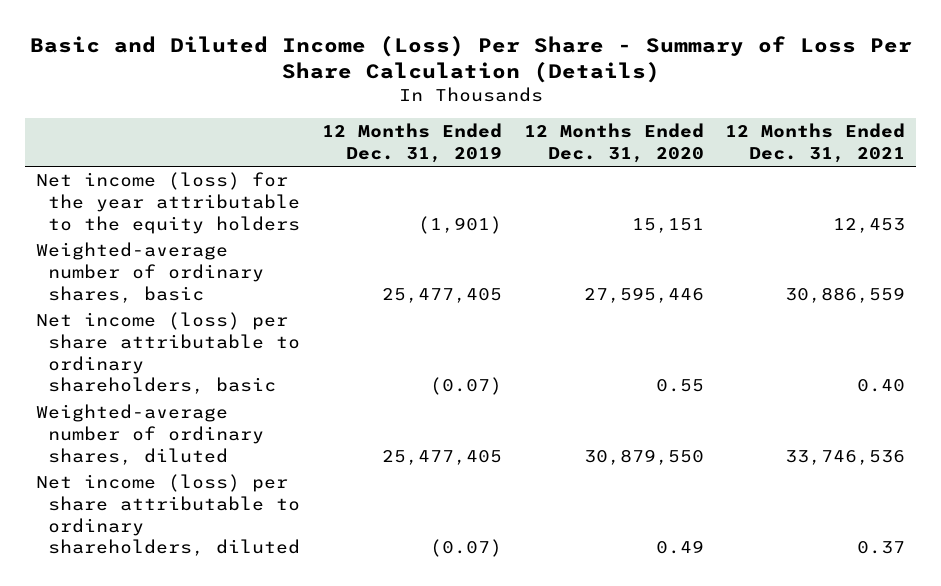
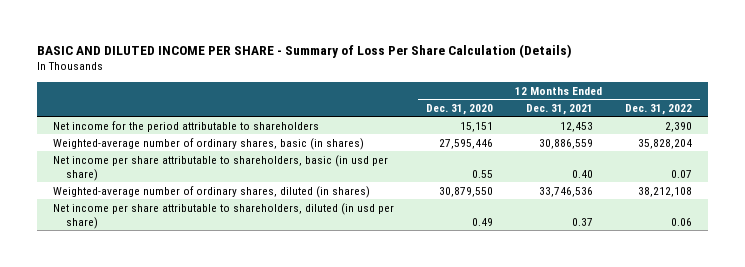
- Basic and Diluted Income (Loss) Per Share - Summary of Loss Per Share Calculation (Details)
+ BASIC AND DILUTED INCOME PER SHARE - Summary of Loss Per Share Calculation (Details)
- | 12 Months Ended Dec. 31, 2019 | 12 Months Ended Dec. 31, 2020 | 12 Months Ended Dec. 31, 2021
+ | 12 Months Ended Dec. 31, 2020 | 12 Months Ended Dec. 31, 2021 | 12 Months Ended Dec. 31, 2022
- Net income (loss) for the year attributable to the equity holders | (1,901) | 15,151 | 12,453
- Weighted-average number of ordinary shares, basic | 25,477,405 | 27,595,446 | 30,886,559
- Net income (loss) per share attributable to ordinary shareholders, basic | (0.07) | 0.55 | 0.40
- Weighted-average number of ordinary shares, diluted | 25,477,405 | 30,879,550 | 33,746,536
- Net income (loss) per share attributable to ordinary shareholders, diluted | (0.07) | 0.49 | 0.37
+ Net income for the period attributable to shareholders | 15,151 | 12,453 | 2,390
+ Weighted-average number of ordinary shares, basic (in shares) | 27,595,446 | 30,886,559 | 35,828,204
+ Net income per share attributable to shareholders, basic (in usd per share) | 0.55 | 0.40 | 0.07
+ Weighted-average number of ordinary shares, diluted (in shares) | 30,879,550 | 33,746,536 | 38,212,108
+ Net income per share attributable to shareholders, diluted (in usd per share) | 0.49 | 0.37 | 0.06

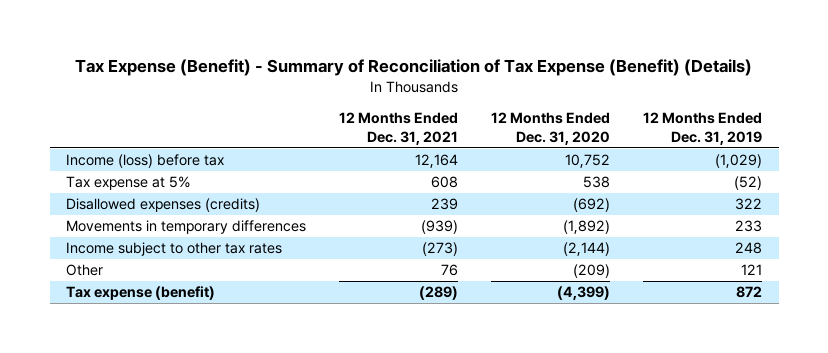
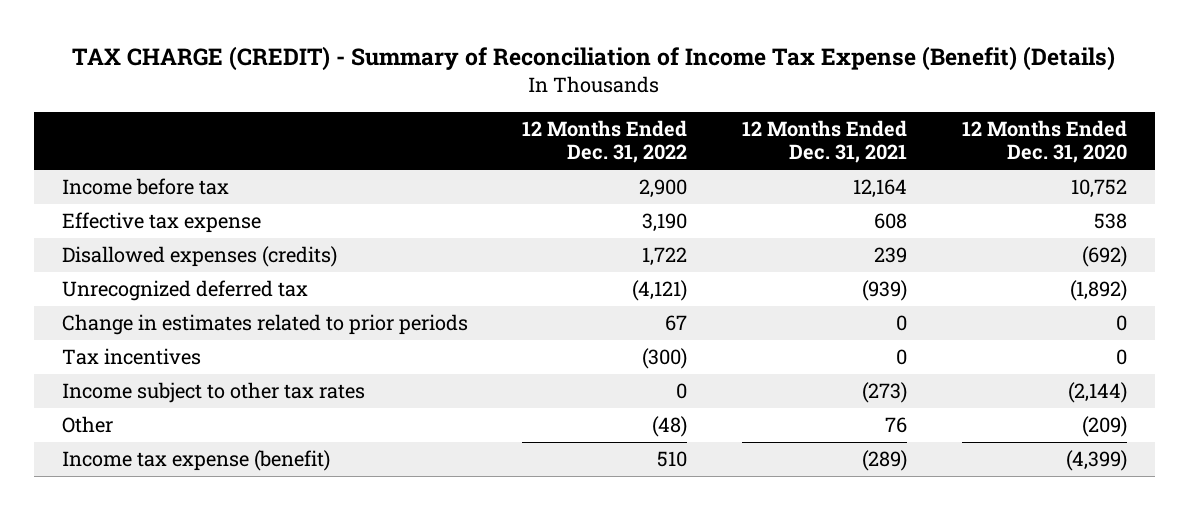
- Tax Expense (Benefit) - Summary of Reconciliation of Tax Expense (Benefit) (Details)
+ TAX CHARGE (CREDIT) - Summary of Reconciliation of Income Tax Expense (Benefit) (Details)
- | 12 Months Ended Dec. 31, 2021 | 12 Months Ended Dec. 31, 2020 | 12 Months Ended Dec. 31, 2019
+ | 12 Months Ended Dec. 31, 2022 | 12 Months Ended Dec. 31, 2021 | 12 Months Ended Dec. 31, 2020
- Income (loss) before tax | 12,164 | 10,752 | (1,029)
- Tax expense at 5% | 608 | 538 | (52)
+ Income before tax | 2,900 | 12,164 | 10,752
+ Effective tax expense | 3,190 | 608 | 538
- Movements in temporary differences | (939) | (1,892) | 233
+ Unrecognized deferred tax | (4,121) | (939) | (1,892)
+ Change in estimates related to prior periods | 67 | 0 | 0
+ Tax incentives | (300) | 0 | 0
- Tax expense (benefit) | (289) | (4,399) | 872
+ Income tax expense (benefit) | 510 | (289) | (4,399)

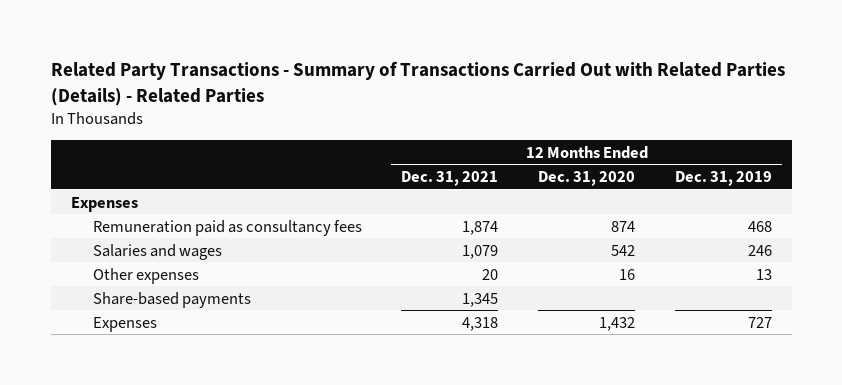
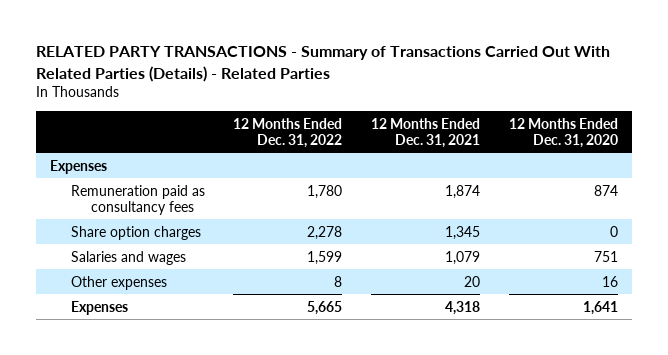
- Related Party Transactions - Summary of Transactions Carried Out with Related Parties (Details) - Related Parties
+ RELATED PARTY TRANSACTIONS - Summary of Transactions Carried Out With Related Parties (Details) - Related Parties
- | 12 Months Ended Dec. 31, 2021 | 12 Months Ended Dec. 31, 2020 | 12 Months Ended Dec. 31, 2019
+ | 12 Months Ended Dec. 31, 2022 | 12 Months Ended Dec. 31, 2021 | 12 Months Ended Dec. 31, 2020
- Salaries and wages | 1,079 | 542 | 246
+ Share option charges | 2,278 | 1,345 | 0
+ Salaries and wages | 1,599 | 1,079 | 751
- Share-based payments | 1,345 | |
- Expenses | 4,318 | 1,432 | 727
+ Expenses | 5,665 | 4,318 | 1,641

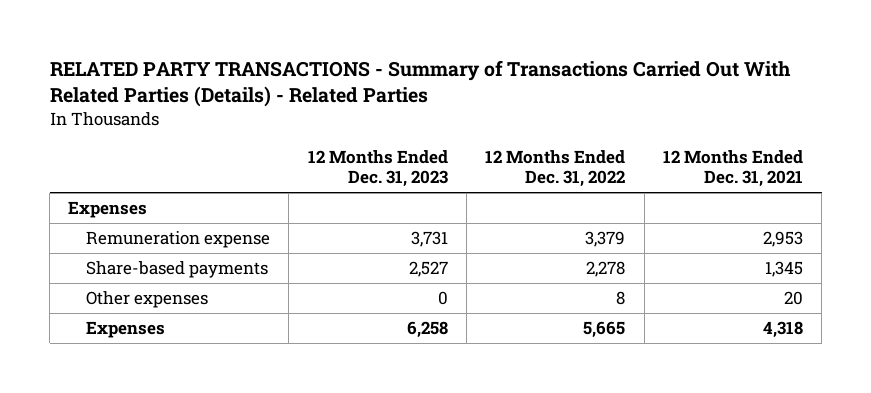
- | 12 Months Ended Dec. 31, 2022 | 12 Months Ended Dec. 31, 2021 | 12 Months Ended Dec. 31, 2020
+ | 12 Months Ended Dec. 31, 2023 | 12 Months Ended Dec. 31, 2022 | 12 Months Ended Dec. 31, 2021
- Remuneration paid as consultancy fees | 1,780 | 1,874 | 874
- Share option charges | 2,278 | 1,345 | 0
- Salaries and wages | 1,599 | 1,079 | 751
+ Remuneration expense | 3,731 | 3,379 | 2,953
+ Share-based payments | 2,527 | 2,278 | 1,345

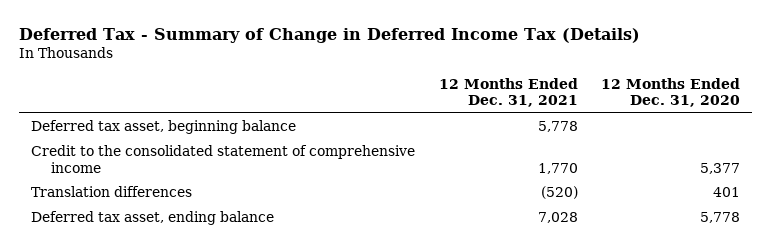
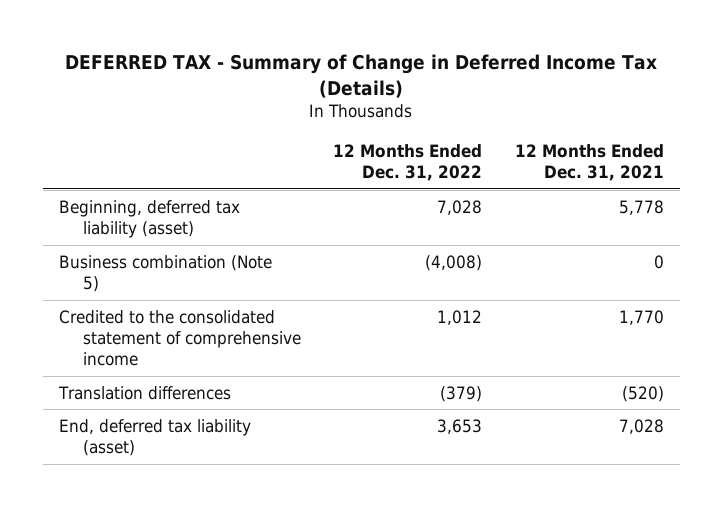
- Deferred Tax - Summary of Change in Deferred Income Tax (Details)
+ DEFERRED TAX - Summary of Change in Deferred Income Tax (Details)
- | 12 Months Ended Dec. 31, 2021 | 12 Months Ended Dec. 31, 2020
+ | 12 Months Ended Dec. 31, 2022 | 12 Months Ended Dec. 31, 2021
- Deferred tax asset, beginning balance | 5,778 |
- Credit to the consolidated statement of comprehensive income | 1,770 | 5,377
+ Beginning, deferred tax liability (asset) | 7,028 | 5,778
+ Business combination (Note 5) | (4,008) | 0
+ Credited to the consolidated statement of comprehensive income | 1,012 | 1,770
- Deferred tax asset, ending balance | 7,028 | 5,778
+ End, deferred tax liability (asset) | 3,653 | 7,028

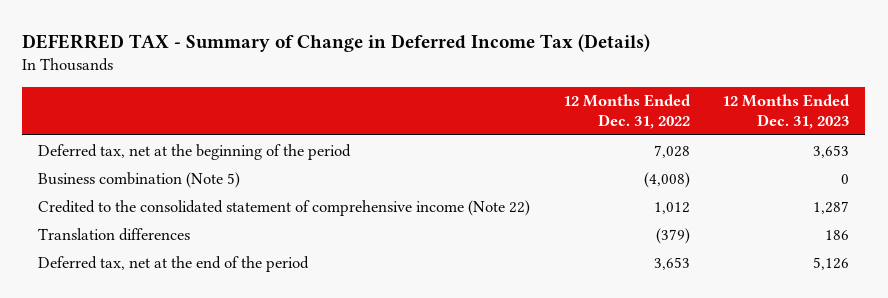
- | 12 Months Ended Dec. 31, 2022 | 12 Months Ended Dec. 31, 2021
+ | 12 Months Ended Dec. 31, 2022 | 12 Months Ended Dec. 31, 2023
- Beginning, deferred tax liability (asset) | 7,028 | 5,778
+ Deferred tax, net at the beginning of the period | 7,028 | 3,653
- Credited to the consolidated statement of comprehensive income | 1,012 | 1,770
+ Credited to the consolidated statement of comprehensive income (Note 22) | 1,012 | 1,287
- End, deferred tax liability (asset) | 3,653 | 7,028
+ Deferred tax, net at the end of the period | 3,653 | 5,126

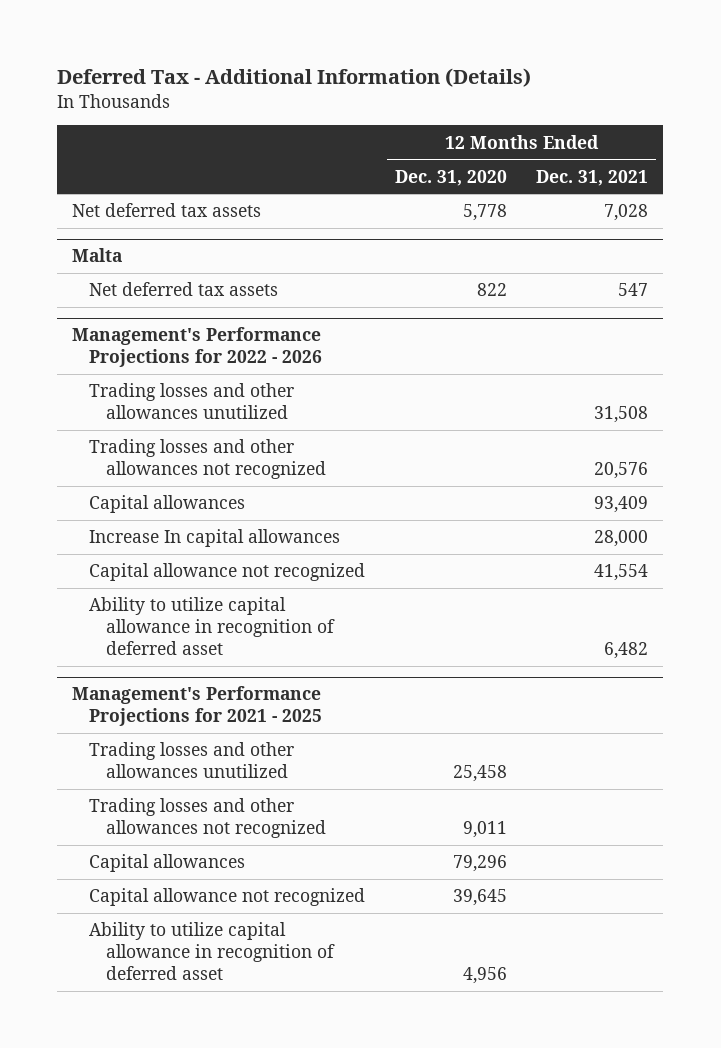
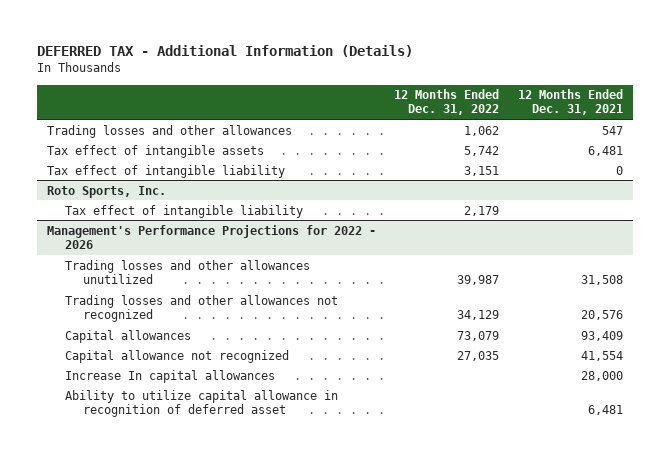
- Deferred Tax - Additional Information (Details)
+ DEFERRED TAX - Additional Information (Details)
- | 12 Months Ended Dec. 31, 2020 | 12 Months Ended Dec. 31, 2021
+ | 12 Months Ended Dec. 31, 2022 | 12 Months Ended Dec. 31, 2021
- Net deferred tax assets | 5,778 | 7,028
- Malta
- Net deferred tax assets | 822 | 547
+ Trading losses and other allowances | 1,062 | 547
+ Tax effect of intangible assets | 5,742 | 6,481
+ Tax effect of intangible liability | 3,151 | 0
+ Roto Sports, Inc.
+ Tax effect of intangible liability | 2,179 |
@ Management's Performance Projections for 2022 - 2026
- Ability to utilize capital allowance in recognition of deferred asset | | 6,482
- Management's Performance Projections for 2021 - 2025
- Trading losses and other allowances unutilized | 25,458 |
- Trading losses and other allowances not recognized | 9,011 |
- Capital allowances | 79,296 |
- Capital allowance not recognized | 39,645 |
- Ability to utilize capital allowance in recognition of deferred asset | 4,956 |
@ Management's Performance Projections for 2022 - 2026
moved down: Increase In capital allowances | | 28,000
+ Ability to utilize capital allowance in recognition of deferred asset | | 6,481

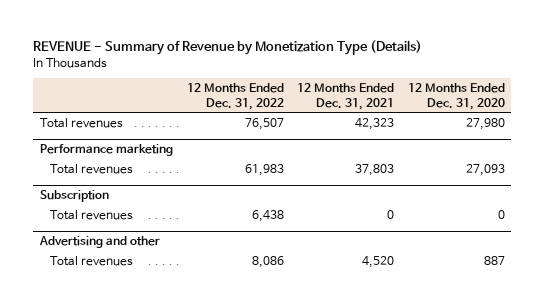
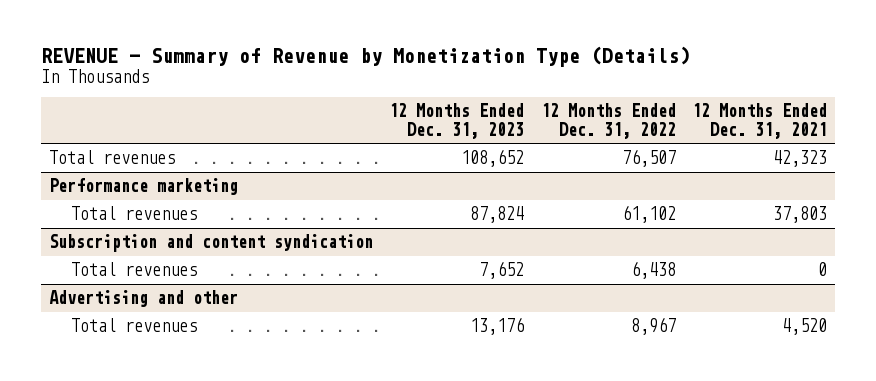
- | 12 Months Ended Dec. 31, 2022 | 12 Months Ended Dec. 31, 2021 | 12 Months Ended Dec. 31, 2020
+ | 12 Months Ended Dec. 31, 2023 | 12 Months Ended Dec. 31, 2022 | 12 Months Ended Dec. 31, 2021
@ Performance marketing
- Total revenues | 61,983 | 37,803 | 27,093
- Subscription
@ Performance marketing
+ Total revenues | 87,824 | 61,102 | 37,803
+ Subscription and content syndication
@ Advertising and other
- Total revenues | 8,086 | 4,520 | 887
+ Total revenues | 13,176 | 8,967 | 4,520

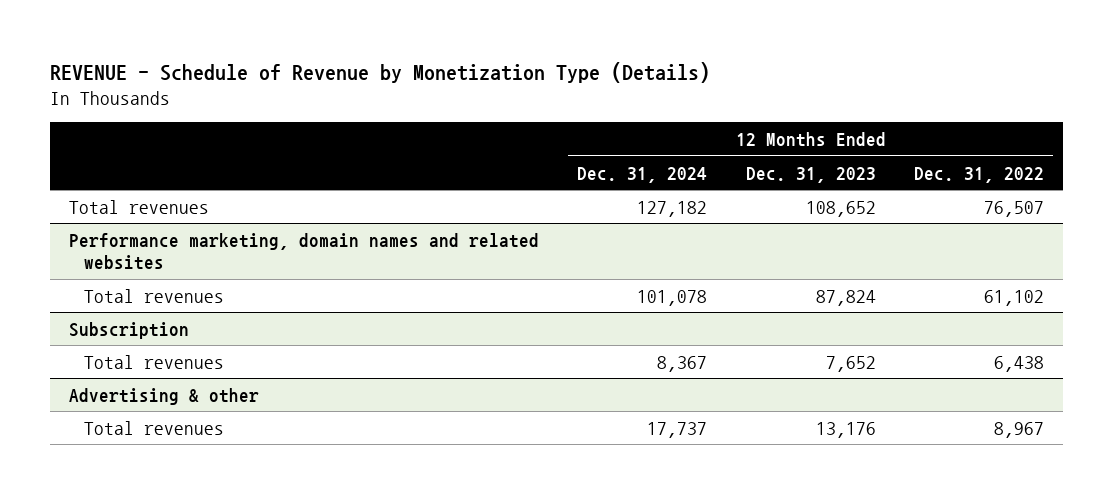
- REVENUE - Summary of Revenue by Monetization Type (Details)
+ REVENUE - Schedule of Revenue by Monetization Type (Details)
- | 12 Months Ended Dec. 31, 2023 | 12 Months Ended Dec. 31, 2022 | 12 Months Ended Dec. 31, 2021
+ | 12 Months Ended Dec. 31, 2024 | 12 Months Ended Dec. 31, 2023 | 12 Months Ended Dec. 31, 2022
- Performance marketing
+ Performance marketing, domain names and related websites
- Subscription and content syndication
+ Subscription
- Advertising and other
+ Advertising & other

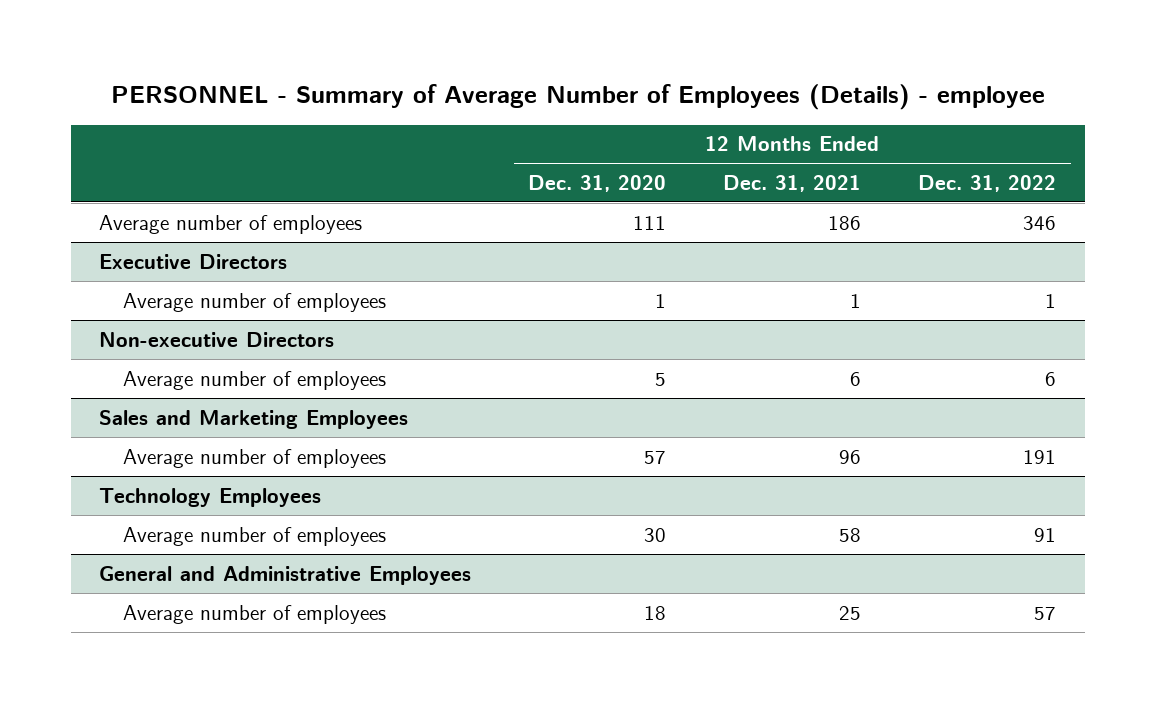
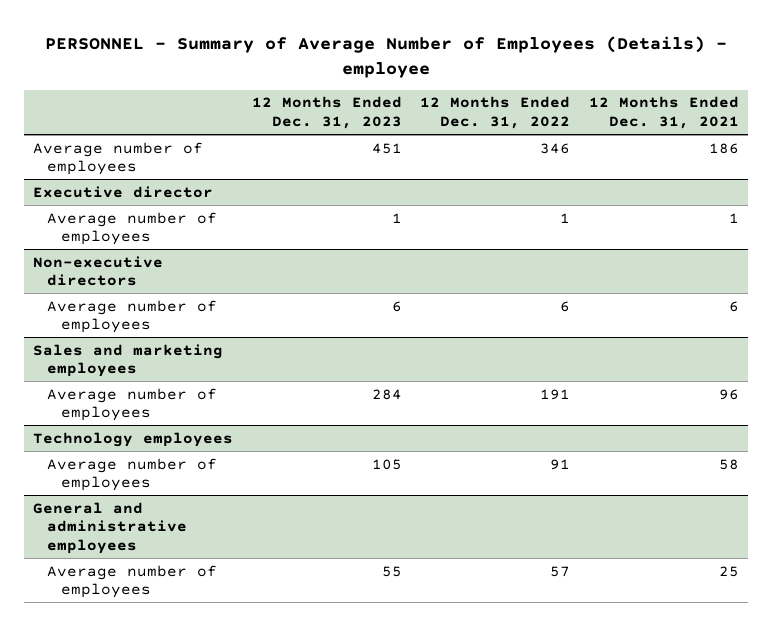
- | 12 Months Ended Dec. 31, 2020 | 12 Months Ended Dec. 31, 2021 | 12 Months Ended Dec. 31, 2022
+ | 12 Months Ended Dec. 31, 2023 | 12 Months Ended Dec. 31, 2022 | 12 Months Ended Dec. 31, 2021
- Executive Directors
+ Executive director
- Non-executive Directors
+ Non-executive directors
- Sales and Marketing Employees
+ Sales and marketing employees
- Technology Employees
+ Technology employees
- General and Administrative Employees
+ General and administrative employees

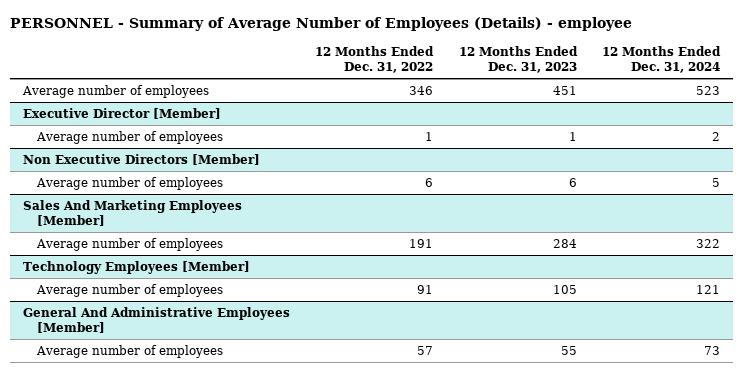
- | 12 Months Ended Dec. 31, 2023 | 12 Months Ended Dec. 31, 2022 | 12 Months Ended Dec. 31, 2021
+ | 12 Months Ended Dec. 31, 2022 | 12 Months Ended Dec. 31, 2023 | 12 Months Ended Dec. 31, 2024
- Executive director
+ Executive Director [Member]
- Non-executive directors
+ Non Executive Directors [Member]
- Sales and marketing employees
+ Sales And Marketing Employees [Member]
- Technology employees
+ Technology Employees [Member]
- General and administrative employees
+ General And Administrative Employees [Member]

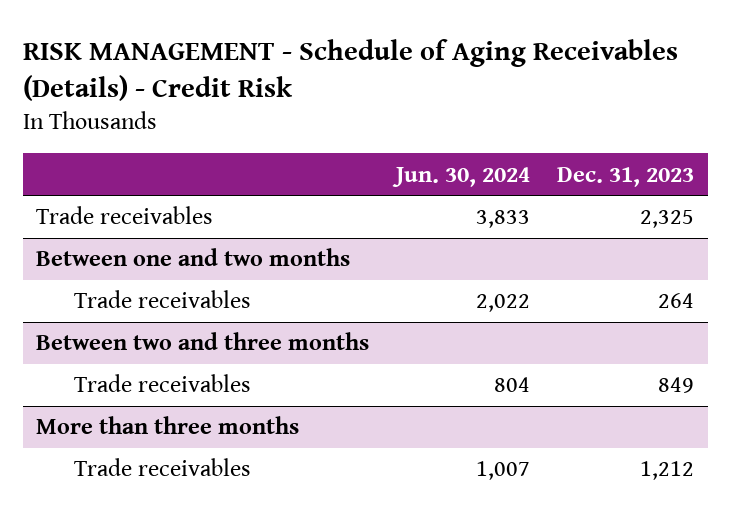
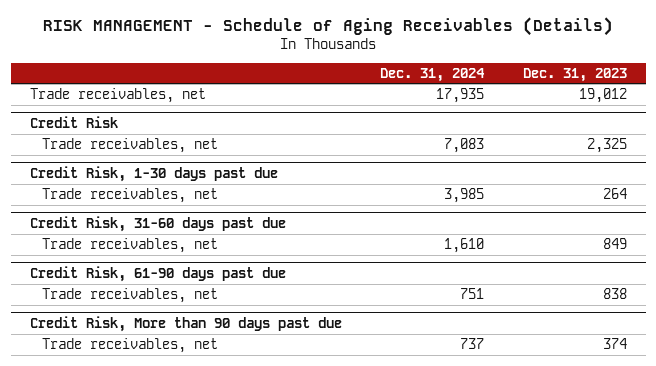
- RISK MANAGEMENT - Schedule of Aging Receivables (Details) - Credit Risk
+ RISK MANAGEMENT - Schedule of Aging Receivables (Details)
- | Jun. 30, 2024 | Dec. 31, 2023
+ | Dec. 31, 2024 | Dec. 31, 2023
- Trade receivables | 3,833 | 2,325
- Between one and two months
- Trade receivables | 2,022 | 264
- Between two and three months
- Trade receivables | 804 | 849
- More than three months
- Trade receivables | 1,007 | 1,212
+ Trade receivables, net | 17,935 | 19,012
+ Credit Risk
+ Trade receivables, net | 7,083 | 2,325
+ Credit Risk, 1-30 days past due
+ Trade receivables, net | 3,985 | 264
+ Credit Risk, 31-60 days past due
+ Trade receivables, net | 1,610 | 849
+ Credit Risk, 61-90 days past due
+ Trade receivables, net | 751 | 838
+ Credit Risk, More than 90 days past due
+ Trade receivables, net | 737 | 374

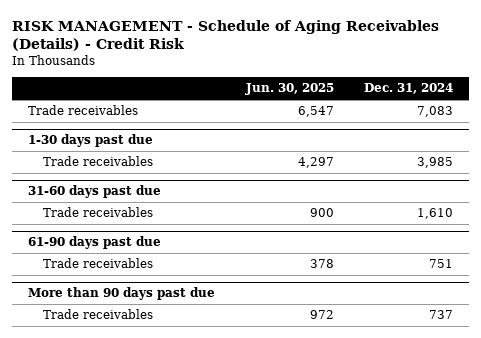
- RISK MANAGEMENT - Schedule of Aging Receivables (Details)
+ RISK MANAGEMENT - Schedule of Aging Receivables (Details) - Credit Risk
- | Dec. 31, 2024 | Dec. 31, 2023
+ | Jun. 30, 2025 | Dec. 31, 2024
- Trade receivables, net | 17,935 | 19,012
- Credit Risk
- Trade receivables, net | 7,083 | 2,325
- Credit Risk, 1-30 days past due
- Trade receivables, net | 3,985 | 264
- Credit Risk, 31-60 days past due
- Trade receivables, net | 1,610 | 849
- Credit Risk, 61-90 days past due
- Trade receivables, net | 751 | 838
- Credit Risk, More than 90 days past due
- Trade receivables, net | 737 | 374
+ Trade receivables | 6,547 | 7,083
+ 1-30 days past due
+ Trade receivables | 4,297 | 3,985
+ 31-60 days past due
+ Trade receivables | 900 | 1,610
+ 61-90 days past due
+ Trade receivables | 378 | 751
+ More than 90 days past due
+ Trade receivables | 972 | 737

